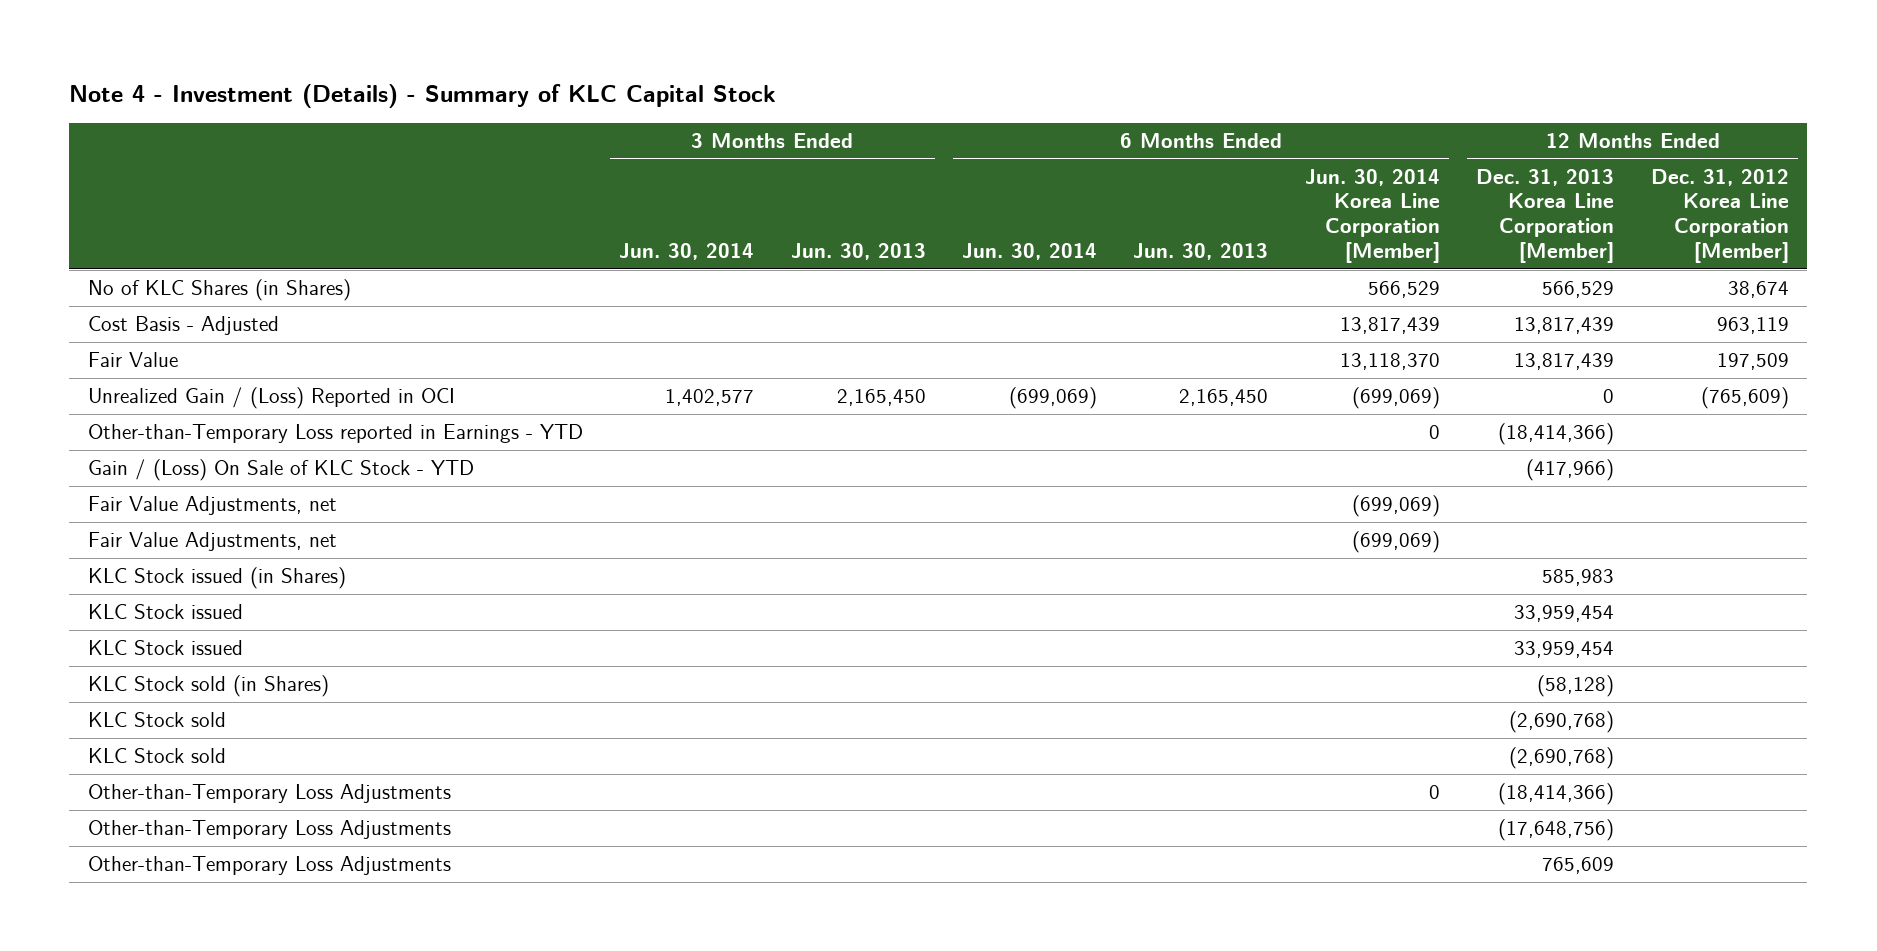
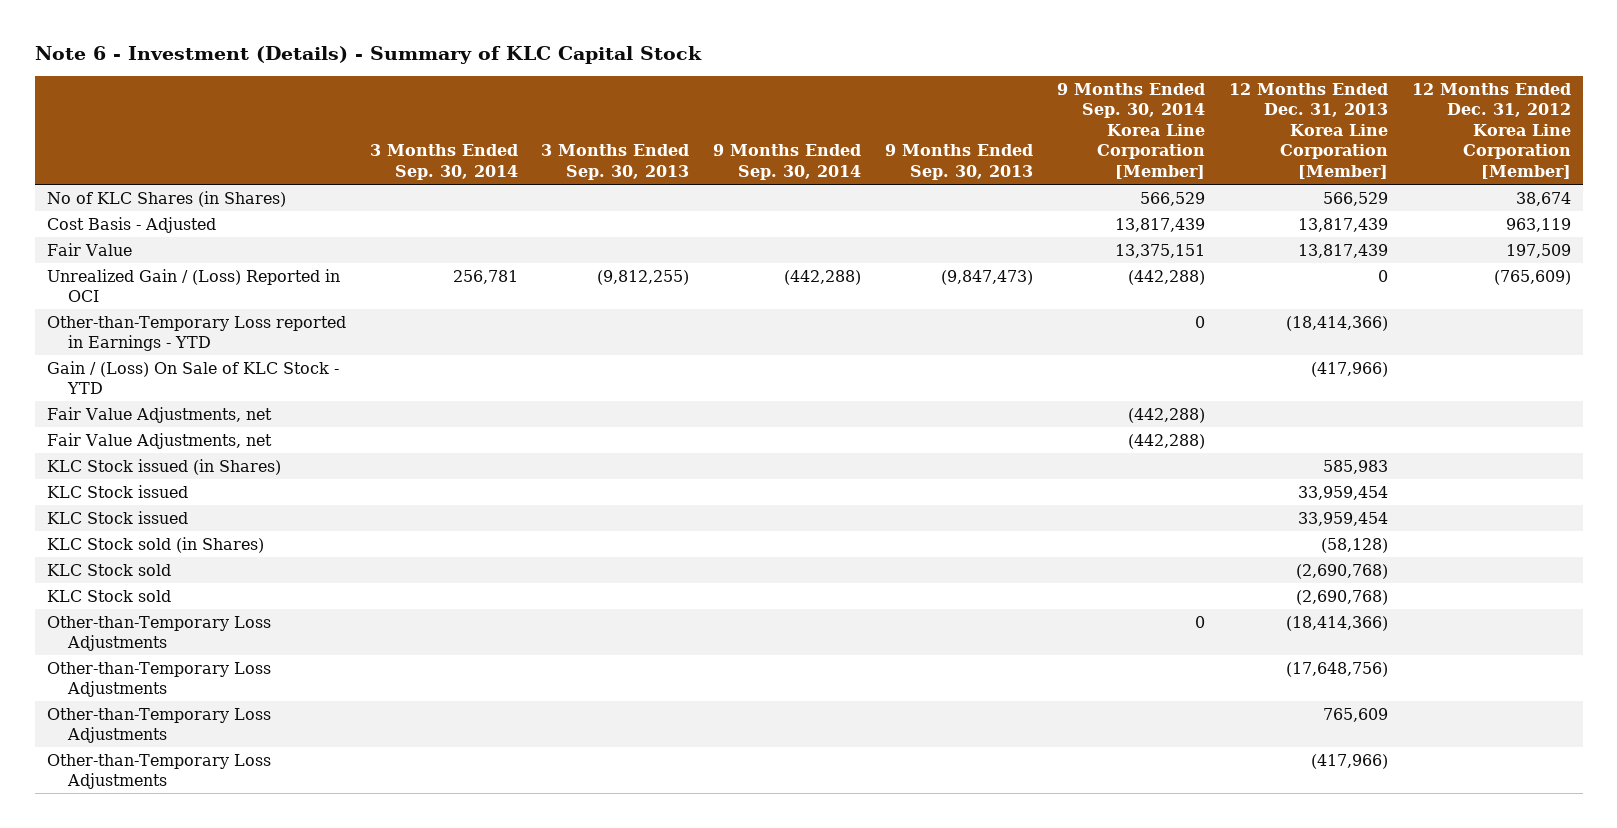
- Note 4 - Investment (Details) - Summary of KLC Capital Stock
+ Note 6 - Investment (Details) - Summary of KLC Capital Stock
- | 3 Months Ended Jun. 30, 2014 | 3 Months Ended Jun. 30, 2013 | 6 Months Ended Jun. 30, 2014 | 6 Months Ended Jun. 30, 2013 | 6 Months Ended Jun. 30, 2014 Korea Line Corporation [Member] | 12 Months Ended Dec. 31, 2013 Korea Line Corporation [Member] | 12 Months Ended Dec. 31, 2012 Korea Line Corporation [Member]
+ | 3 Months Ended Sep. 30, 2014 | 3 Months Ended Sep. 30, 2013 | 9 Months Ended Sep. 30, 2014 | 9 Months Ended Sep. 30, 2013 | 9 Months Ended Sep. 30, 2014 Korea Line Corporation [Member] | 12 Months Ended Dec. 31, 2013 Korea Line Corporation [Member] | 12 Months Ended Dec. 31, 2012 Korea Line Corporation [Member]
+ Other-than-Temporary Loss Adjustments | | | | | | (417,966) |

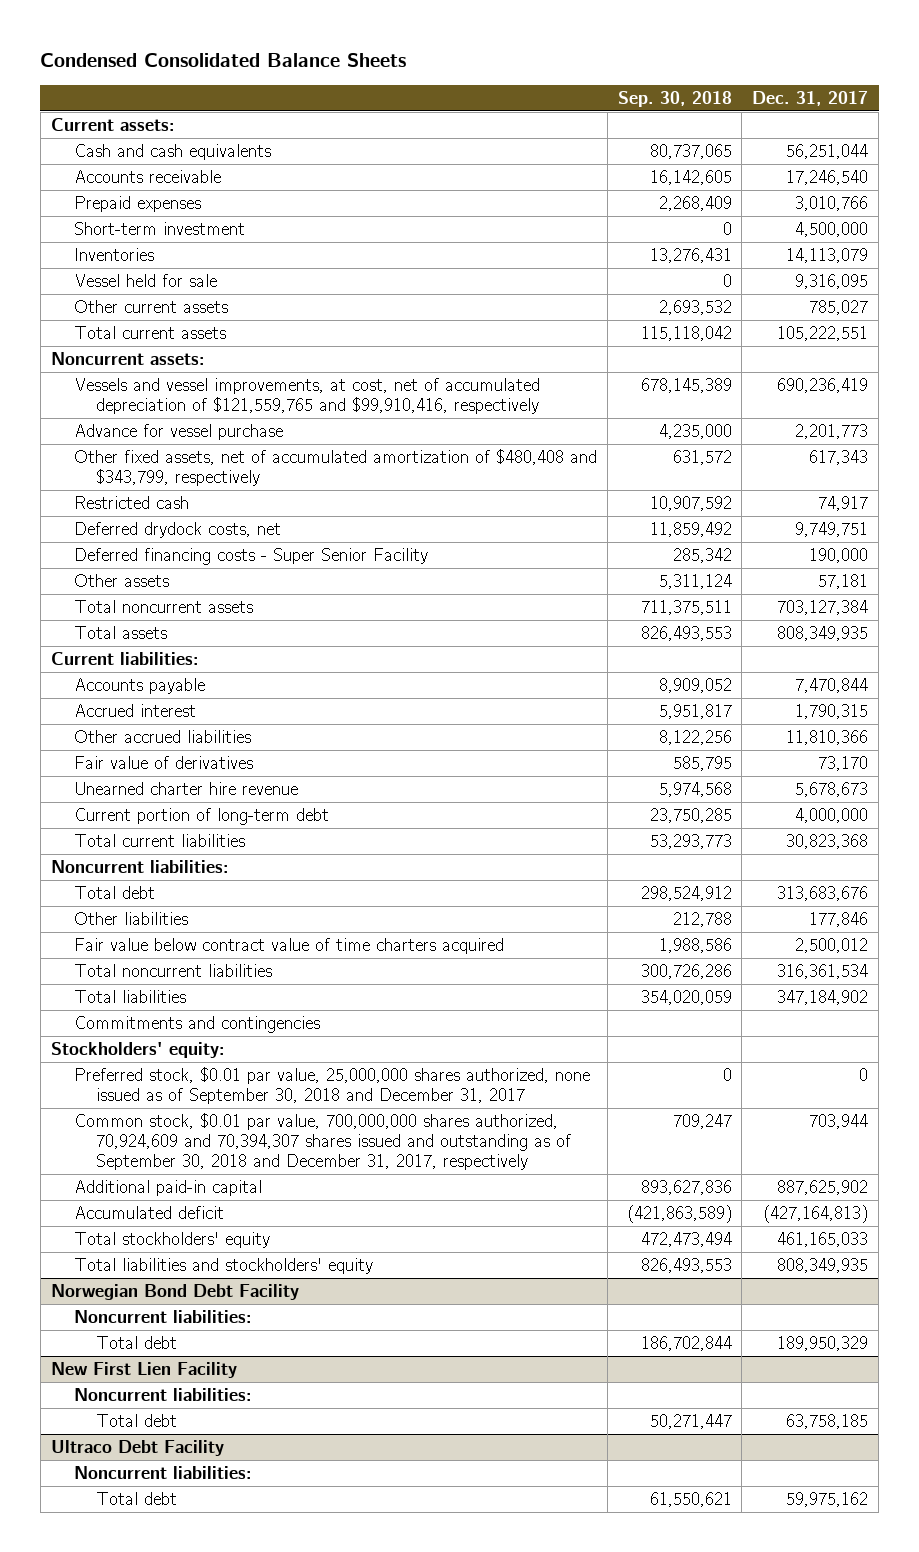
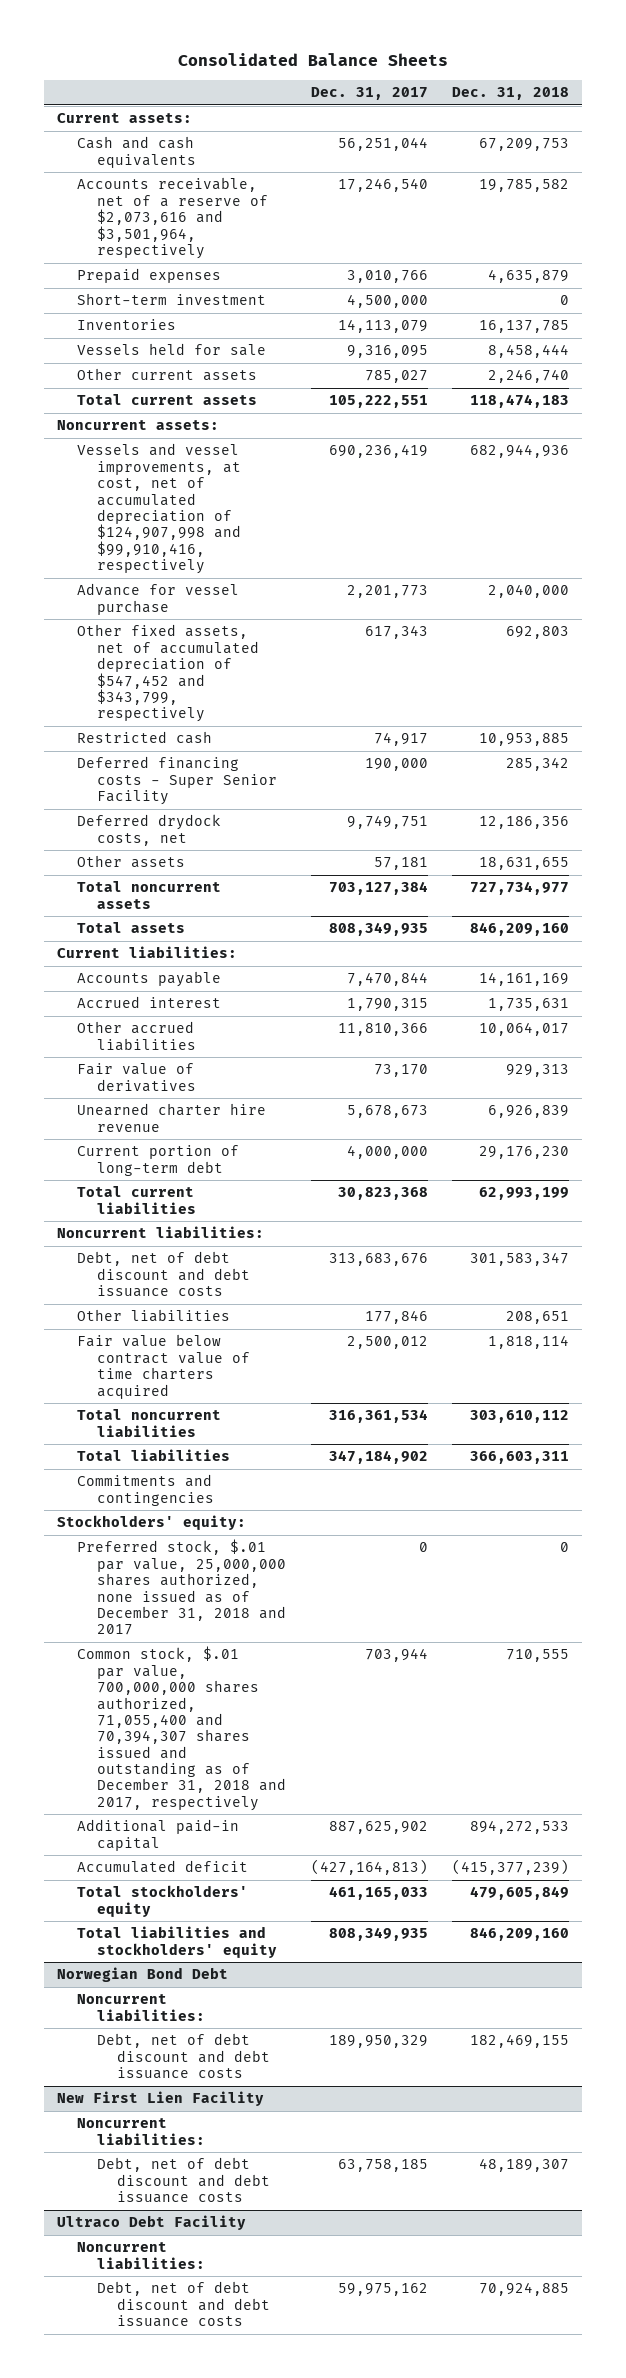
- Condensed Consolidated Balance Sheets
+ Consolidated Balance Sheets
- | Sep. 30, 2018 | Dec. 31, 2017
+ | Dec. 31, 2017 | Dec. 31, 2018
- Accounts receivable | 16,142,605 | 17,246,540
+ Accounts receivable, net of a reserve of $2,073,616 and $3,501,964, respectively | 17,246,540 | 19,785,582
- Vessel held for sale | 0 | 9,316,095
+ Vessels held for sale | 9,316,095 | 8,458,444
- Vessels and vessel improvements, at cost, net of accumulated depreciation of $121,559,765 and $99,910,416, respectively | 678,145,389 | 690,236,419
+ Vessels and vessel improvements, at cost, net of accumulated depreciation of $124,907,998 and $99,910,416, respectively | 690,236,419 | 682,944,936
- Other fixed assets, net of accumulated amortization of $480,408 and $343,799, respectively | 631,572 | 617,343
+ Other fixed assets, net of accumulated depreciation of $547,452 and $343,799, respectively | 617,343 | 692,803
moved down: Deferred drydock costs, net | 9,749,751 | 12,186,356
- Total debt | 298,524,912 | 313,683,676
+ Debt, net of debt discount and debt issuance costs | 313,683,676 | 301,583,347
- Preferred stock, $0.01 par value, 25,000,000 shares authorized, none issued as of September 30, 2018 and December 31, 2017 | 0 | 0
- Common stock, $0.01 par value, 700,000,000 shares authorized, 70,924,609 and 70,394,307 shares issued and outstanding as of September 30, 2018 and December 31, 2017, respectively | 709,247 | 703,944
+ Preferred stock, $.01 par value, 25,000,000 shares authorized, none issued as of December 31, 2018 and 2017 | 0 | 0
+ Common stock, $.01 par value, 700,000,000 shares authorized, 71,055,400 and 70,394,307 shares issued and outstanding as of December 31, 2018 and 2017, respectively | 703,944 | 710,555
- Norwegian Bond Debt Facility
+ Norwegian Bond Debt
- Total debt | 186,702,844 | 189,950,329
+ Debt, net of debt discount and debt issuance costs | 189,950,329 | 182,469,155
@ New First Lien Facility
- Total debt | 50,271,447 | 63,758,185
+ Debt, net of debt discount and debt issuance costs | 63,758,185 | 48,189,307
@ Ultraco Debt Facility
- Total debt | 61,550,621 | 59,975,162
+ Debt, net of debt discount and debt issuance costs | 59,975,162 | 70,924,885

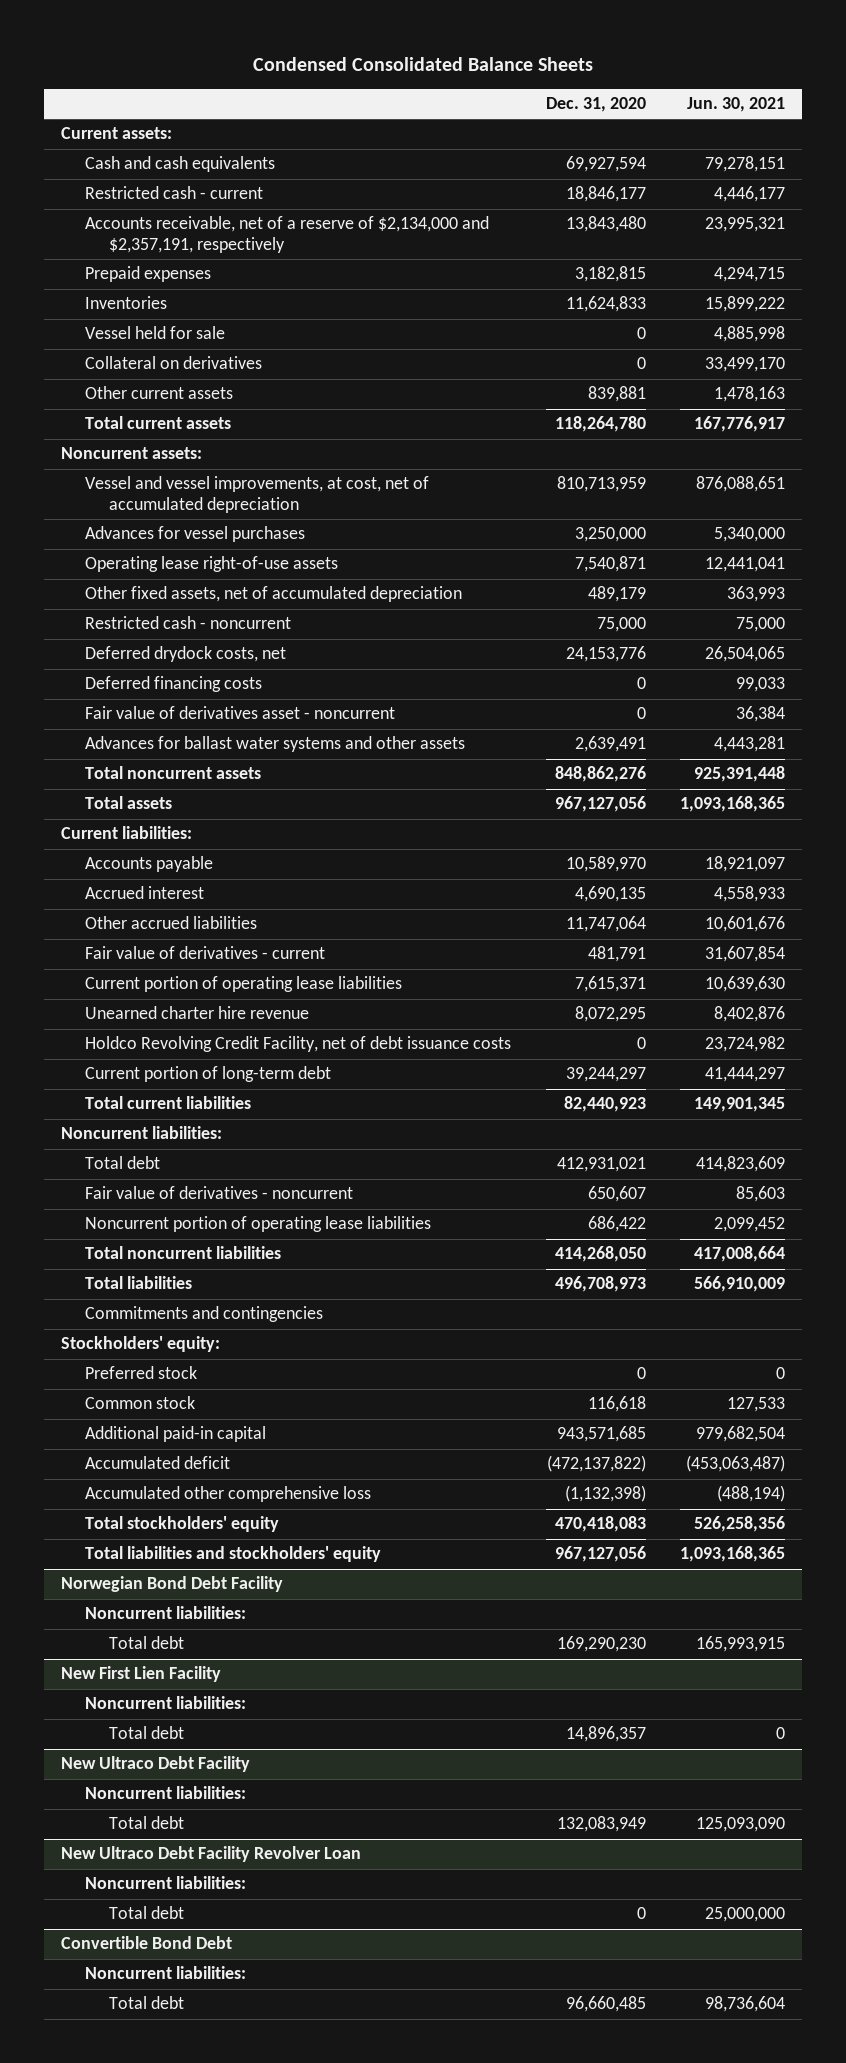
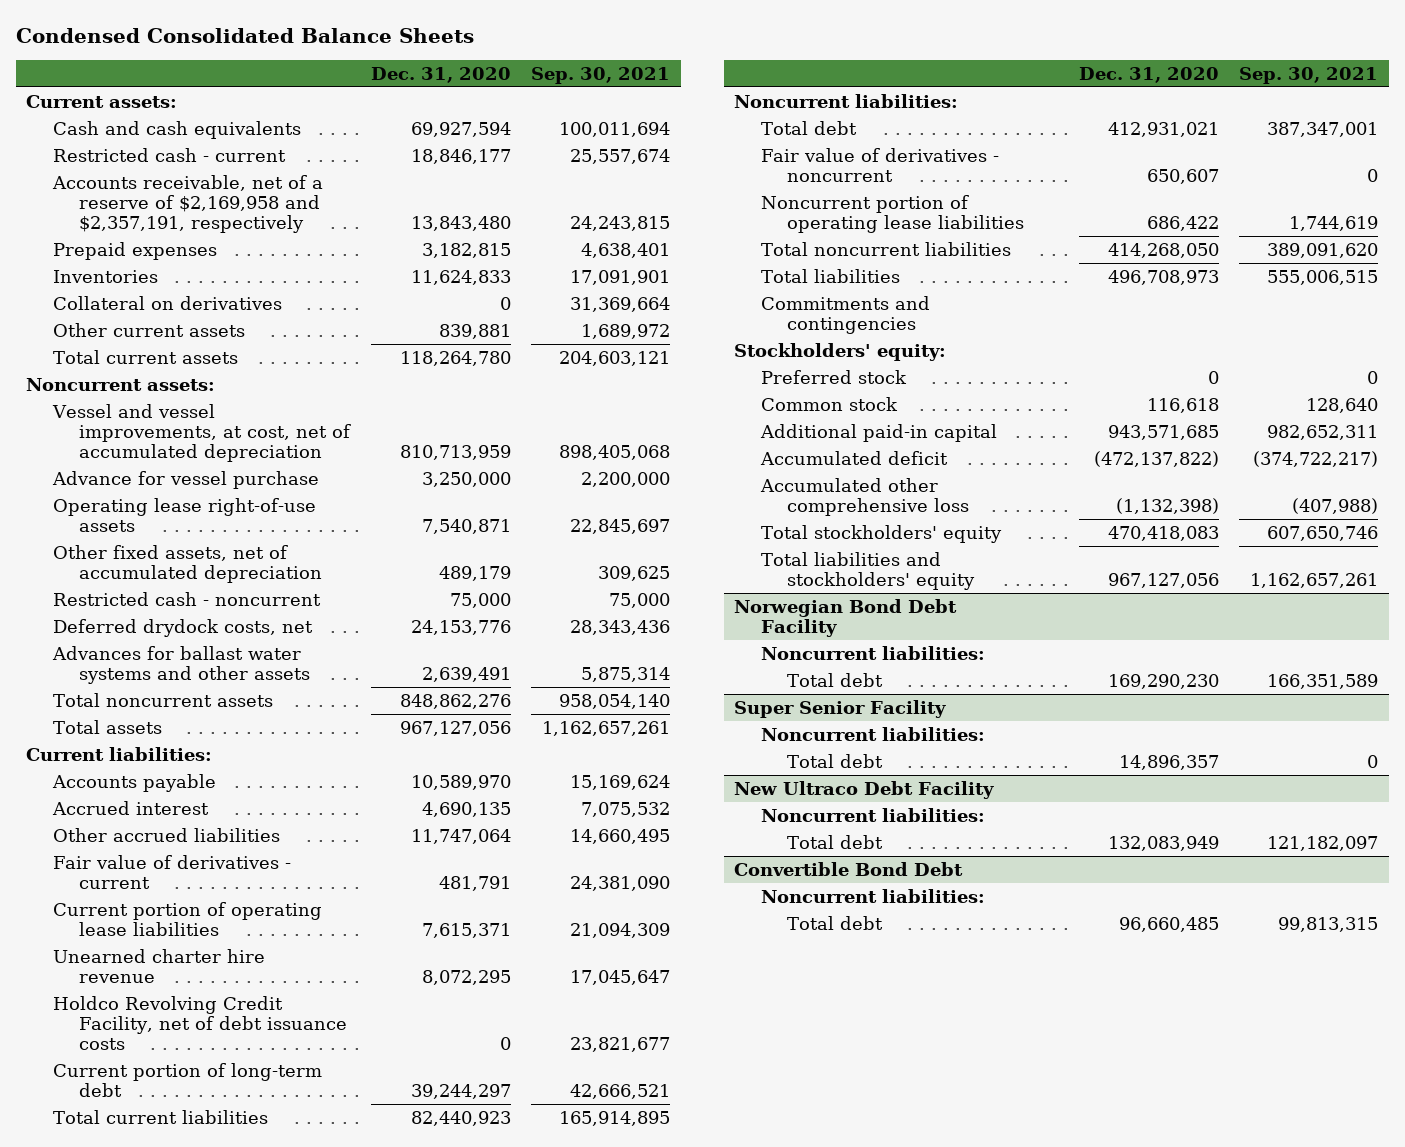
- | Dec. 31, 2020 | Jun. 30, 2021
+ | Dec. 31, 2020 | Sep. 30, 2021
- Accounts receivable, net of a reserve of $2,134,000 and $2,357,191, respectively | 13,843,480 | 23,995,321
+ Accounts receivable, net of a reserve of $2,169,958 and $2,357,191, respectively | 13,843,480 | 24,243,815
- Vessel held for sale | 0 | 4,885,998
- Advances for vessel purchases | 3,250,000 | 5,340,000
+ Advance for vessel purchase | 3,250,000 | 2,200,000
- Deferred financing costs | 0 | 99,033
- Fair value of derivatives asset - noncurrent | 0 | 36,384
- New First Lien Facility
+ Super Senior Facility
- New Ultraco Debt Facility Revolver Loan
- Noncurrent liabilities:
- Total debt | 0 | 25,000,000

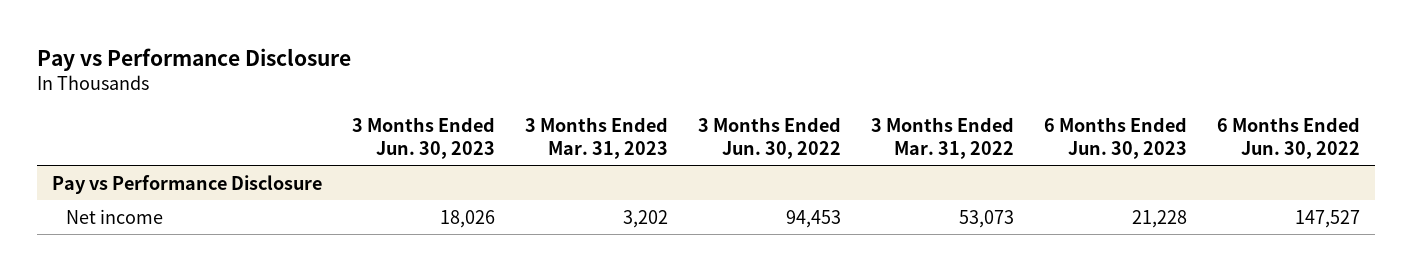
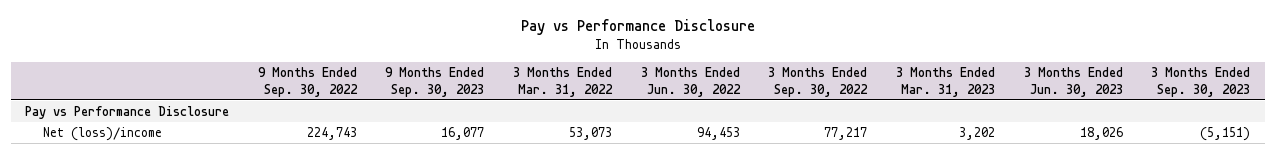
- | 3 Months Ended Jun. 30, 2023 | 3 Months Ended Mar. 31, 2023 | 3 Months Ended Jun. 30, 2022 | 3 Months Ended Mar. 31, 2022 | 6 Months Ended Jun. 30, 2023 | 6 Months Ended Jun. 30, 2022
+ | 9 Months Ended Sep. 30, 2022 | 9 Months Ended Sep. 30, 2023 | 3 Months Ended Mar. 31, 2022 | 3 Months Ended Jun. 30, 2022 | 3 Months Ended Sep. 30, 2022 | 3 Months Ended Mar. 31, 2023 | 3 Months Ended Jun. 30, 2023 | 3 Months Ended Sep. 30, 2023
- Net income | 18,026 | 3,202 | 94,453 | 53,073 | 21,228 | 147,527
+ Net (loss)/income | 224,743 | 16,077 | 53,073 | 94,453 | 77,217 | 3,202 | 18,026 | (5,151)

